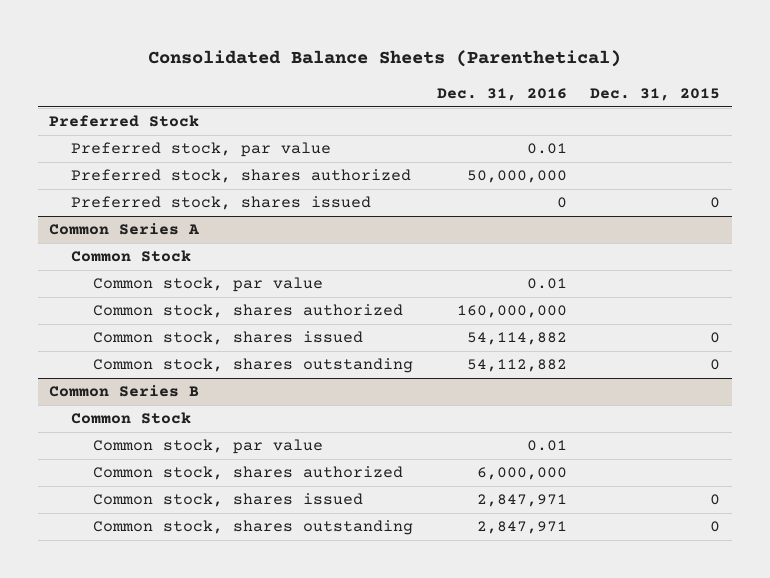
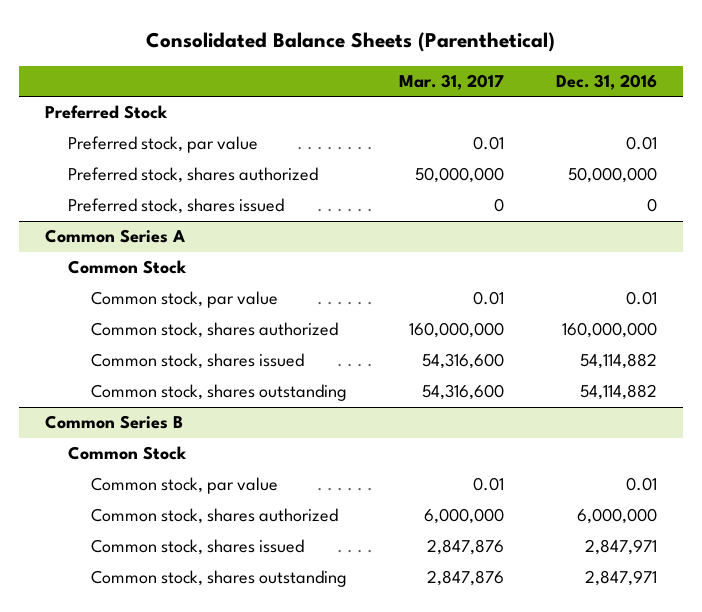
- | Dec. 31, 2016 | Dec. 31, 2015
+ | Mar. 31, 2017 | Dec. 31, 2016
@ Common Series A
- Common stock, shares outstanding | 54,112,882 | 0
+ Common stock, shares outstanding | 54,316,600 | 54,114,882

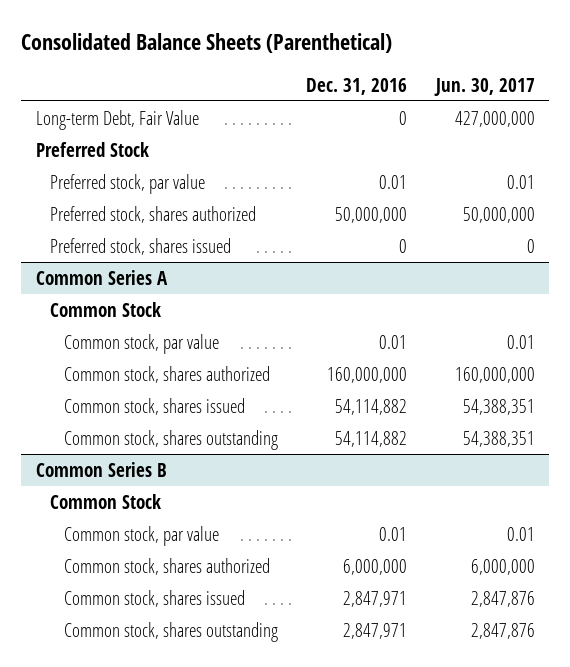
- | Mar. 31, 2017 | Dec. 31, 2016
+ | Dec. 31, 2016 | Jun. 30, 2017
+ Long-term Debt, Fair Value | 0 | 427,000,000

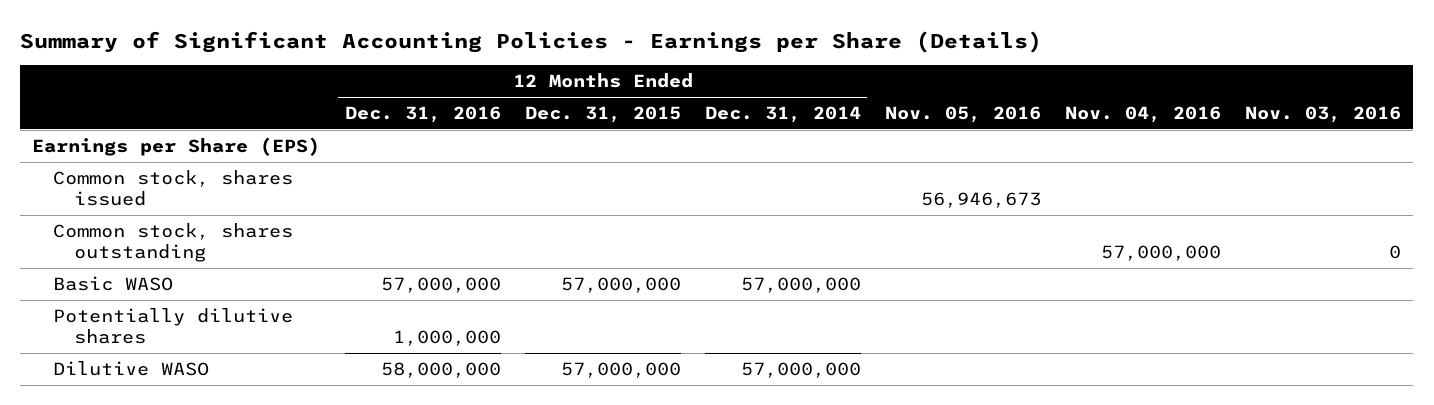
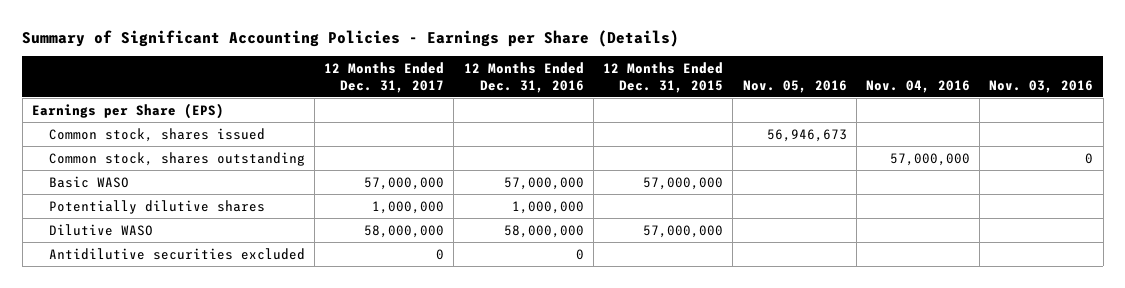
- | 12 Months Ended Dec. 31, 2016 | 12 Months Ended Dec. 31, 2015 | 12 Months Ended Dec. 31, 2014 | Nov. 05, 2016 | Nov. 04, 2016 | Nov. 03, 2016
+ | 12 Months Ended Dec. 31, 2017 | 12 Months Ended Dec. 31, 2016 | 12 Months Ended Dec. 31, 2015 | Nov. 05, 2016 | Nov. 04, 2016 | Nov. 03, 2016
+ Antidilutive securities excluded | 0 | 0 | | | |

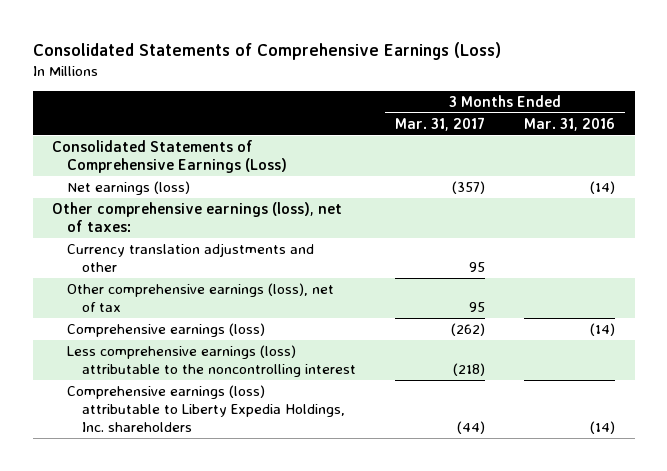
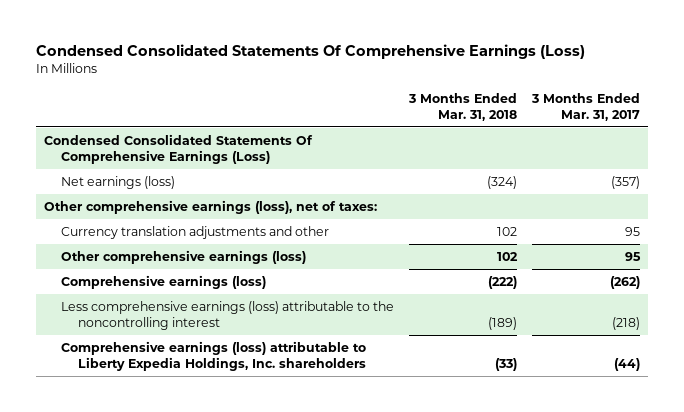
- Consolidated Statements of Comprehensive Earnings (Loss)
+ Condensed Consolidated Statements Of Comprehensive Earnings (Loss)
- | 3 Months Ended Mar. 31, 2017 | 3 Months Ended Mar. 31, 2016
+ | 3 Months Ended Mar. 31, 2018 | 3 Months Ended Mar. 31, 2017
- Consolidated Statements of Comprehensive Earnings (Loss)
+ Condensed Consolidated Statements Of Comprehensive Earnings (Loss)
- Other comprehensive earnings (loss), net of tax | 95 |
+ Other comprehensive earnings (loss) | 102 | 95

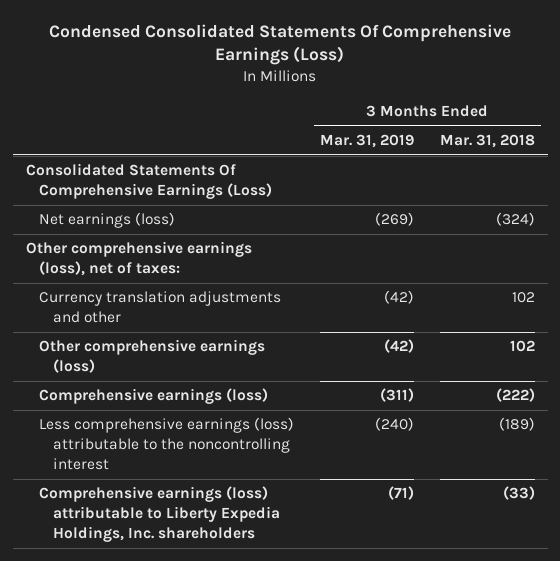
- | 3 Months Ended Mar. 31, 2018 | 3 Months Ended Mar. 31, 2017
+ | 3 Months Ended Mar. 31, 2019 | 3 Months Ended Mar. 31, 2018
- Condensed Consolidated Statements Of Comprehensive Earnings (Loss)
+ Consolidated Statements Of Comprehensive Earnings (Loss)

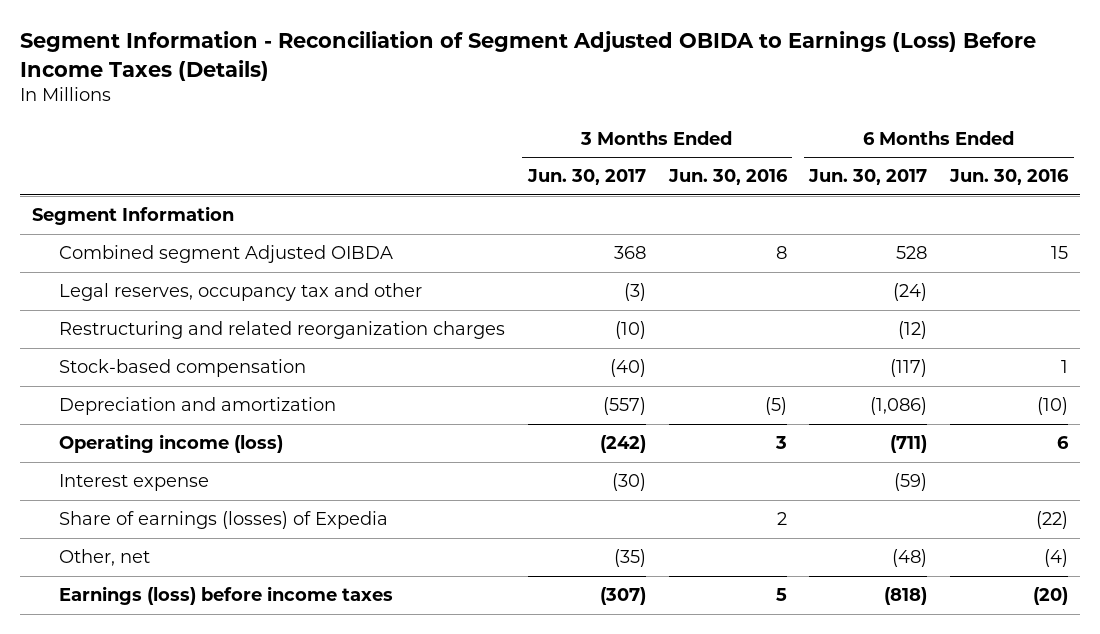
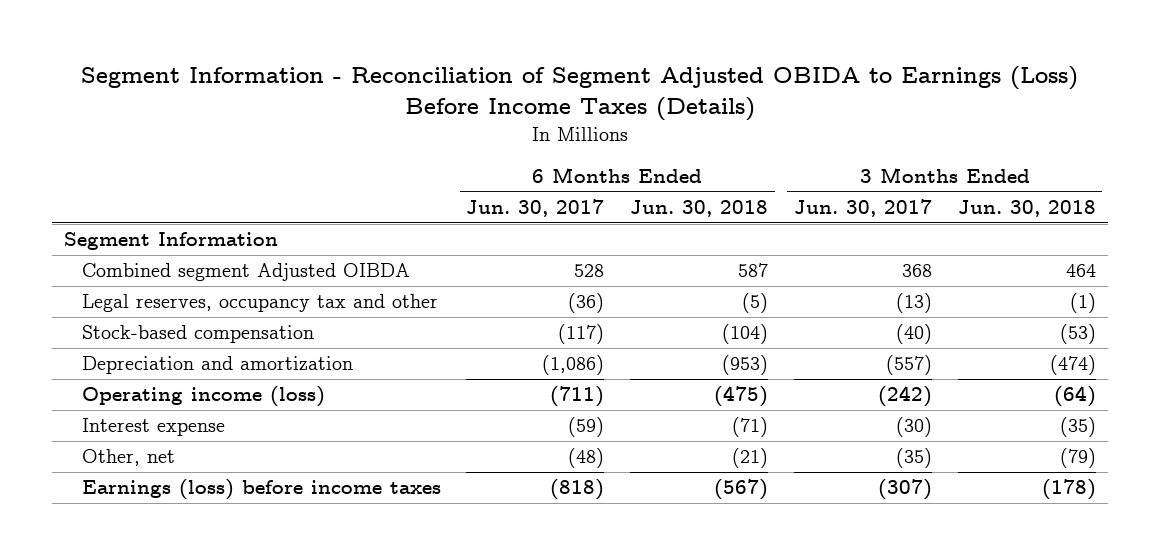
- | 3 Months Ended Jun. 30, 2017 | 3 Months Ended Jun. 30, 2016 | 6 Months Ended Jun. 30, 2017 | 6 Months Ended Jun. 30, 2016
+ | 6 Months Ended Jun. 30, 2017 | 6 Months Ended Jun. 30, 2018 | 3 Months Ended Jun. 30, 2017 | 3 Months Ended Jun. 30, 2018
- Legal reserves, occupancy tax and other | (3) | | (24) |
- Restructuring and related reorganization charges | (10) | | (12) |
+ Legal reserves, occupancy tax and other | (36) | (5) | (13) | (1)
- Share of earnings (losses) of Expedia | | 2 | | (22)

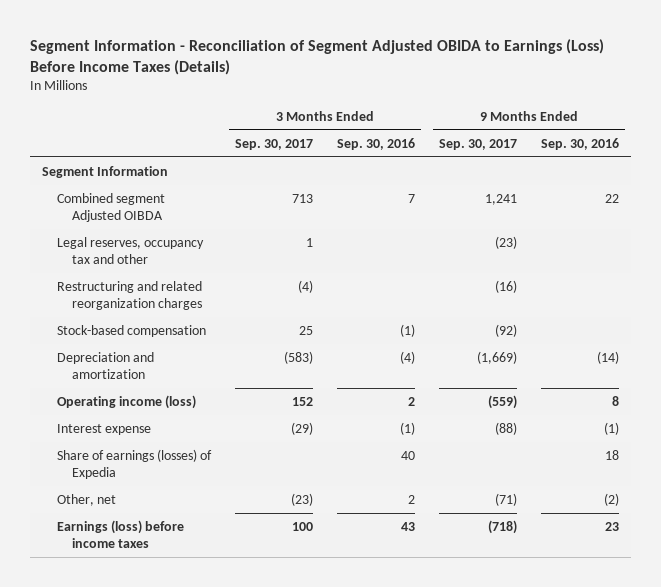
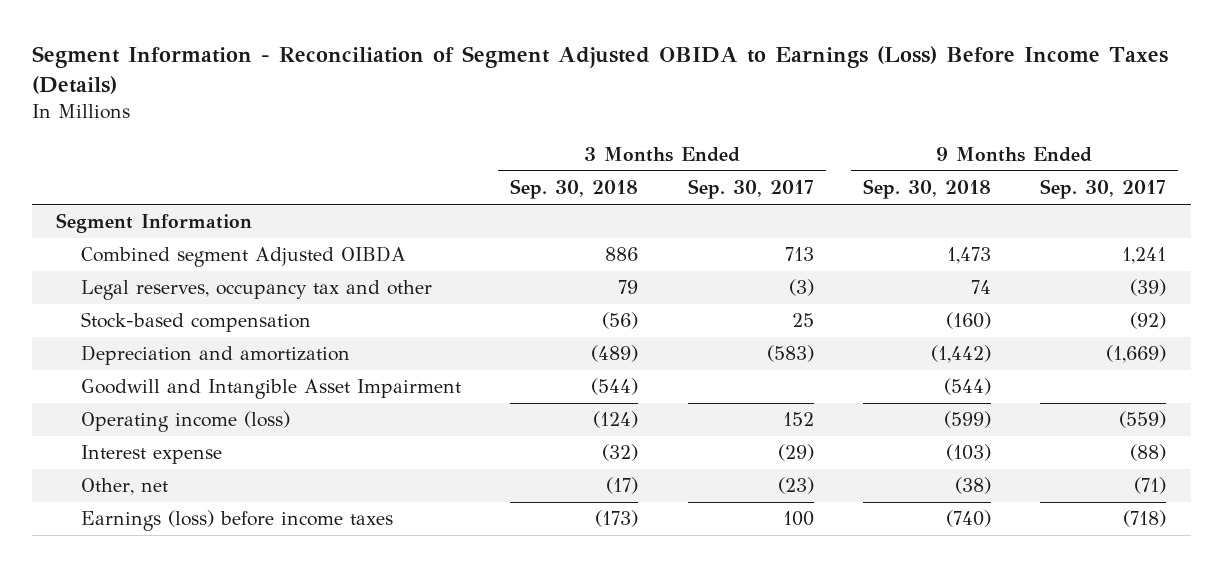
- | 3 Months Ended Sep. 30, 2017 | 3 Months Ended Sep. 30, 2016 | 9 Months Ended Sep. 30, 2017 | 9 Months Ended Sep. 30, 2016
+ | 3 Months Ended Sep. 30, 2018 | 3 Months Ended Sep. 30, 2017 | 9 Months Ended Sep. 30, 2018 | 9 Months Ended Sep. 30, 2017
- Legal reserves, occupancy tax and other | 1 | | (23) |
- Restructuring and related reorganization charges | (4) | | (16) |
+ Legal reserves, occupancy tax and other | 79 | (3) | 74 | (39)
+ Goodwill and Intangible Asset Impairment | (544) | | (544) |
- Share of earnings (losses) of Expedia | | 40 | | 18

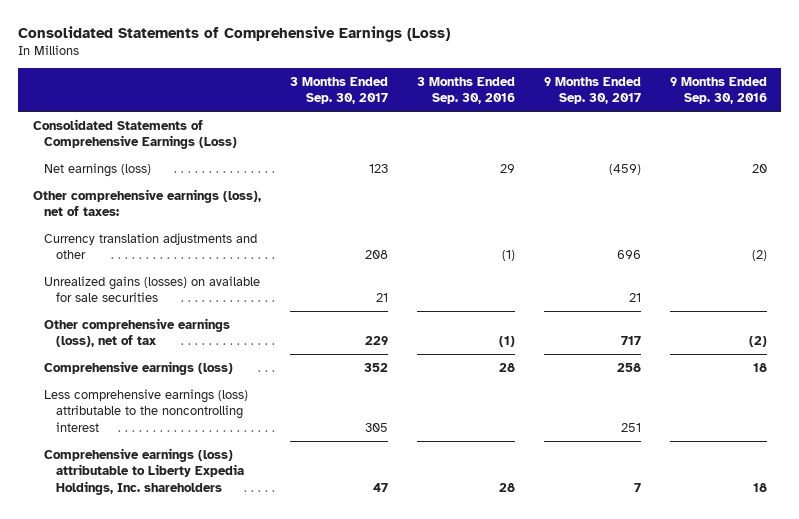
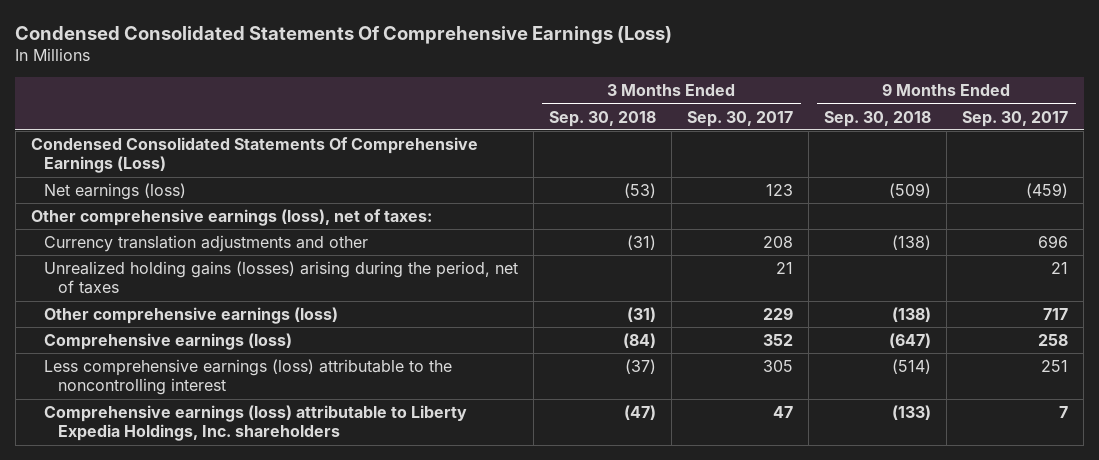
- Consolidated Statements of Comprehensive Earnings (Loss)
+ Condensed Consolidated Statements Of Comprehensive Earnings (Loss)
- | 3 Months Ended Sep. 30, 2017 | 3 Months Ended Sep. 30, 2016 | 9 Months Ended Sep. 30, 2017 | 9 Months Ended Sep. 30, 2016
+ | 3 Months Ended Sep. 30, 2018 | 3 Months Ended Sep. 30, 2017 | 9 Months Ended Sep. 30, 2018 | 9 Months Ended Sep. 30, 2017
- Consolidated Statements of Comprehensive Earnings (Loss)
+ Condensed Consolidated Statements Of Comprehensive Earnings (Loss)
- Unrealized gains (losses) on available for sale securities | 21 | | 21 |
- Other comprehensive earnings (loss), net of tax | 229 | (1) | 717 | (2)
+ Unrealized holding gains (losses) arising during the period, net of taxes | | 21 | | 21
+ Other comprehensive earnings (loss) | (31) | 229 | (138) | 717

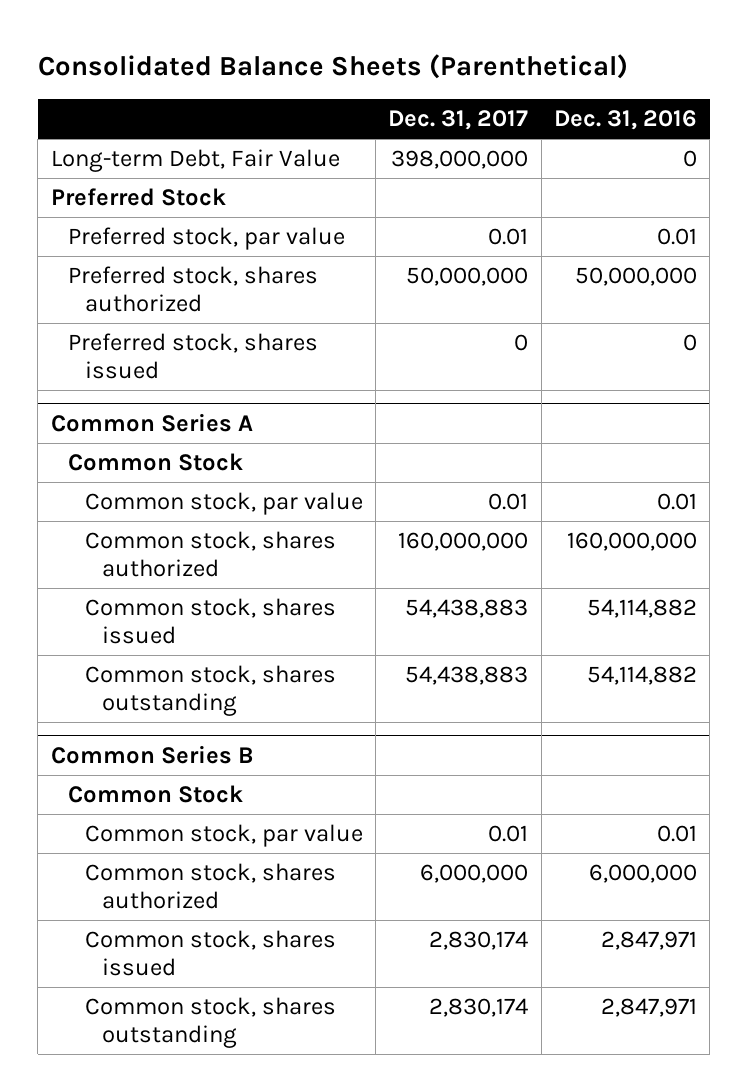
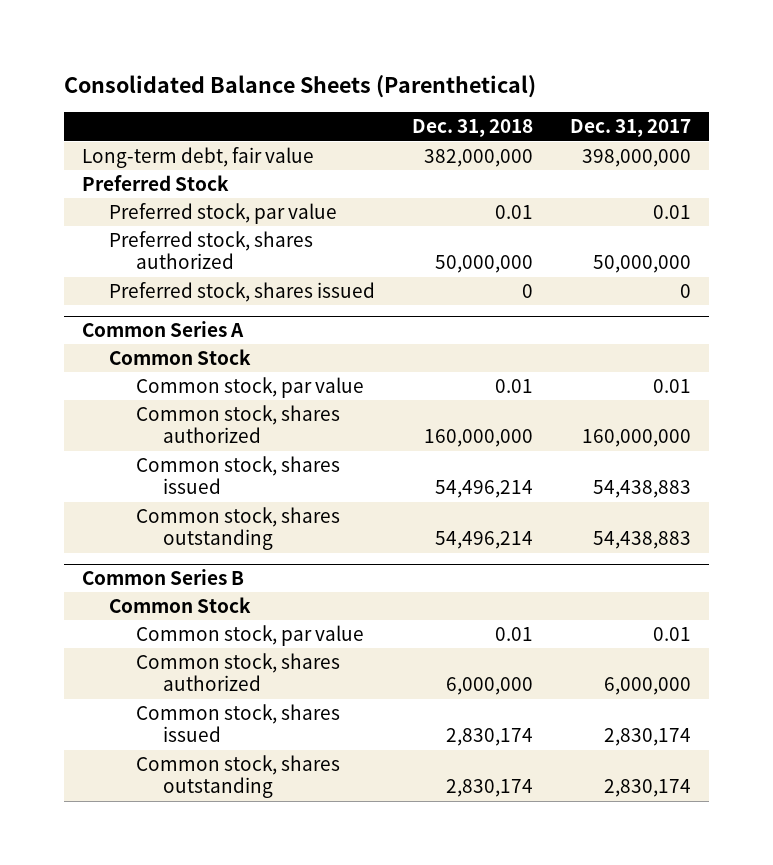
- | Dec. 31, 2017 | Dec. 31, 2016
+ | Dec. 31, 2018 | Dec. 31, 2017
- Long-term Debt, Fair Value | 398,000,000 | 0
+ Long-term debt, fair value | 382,000,000 | 398,000,000

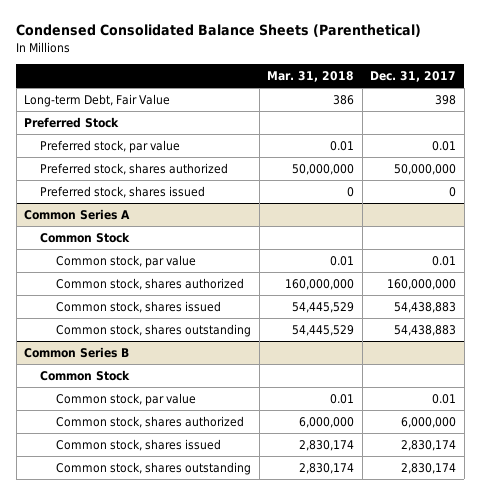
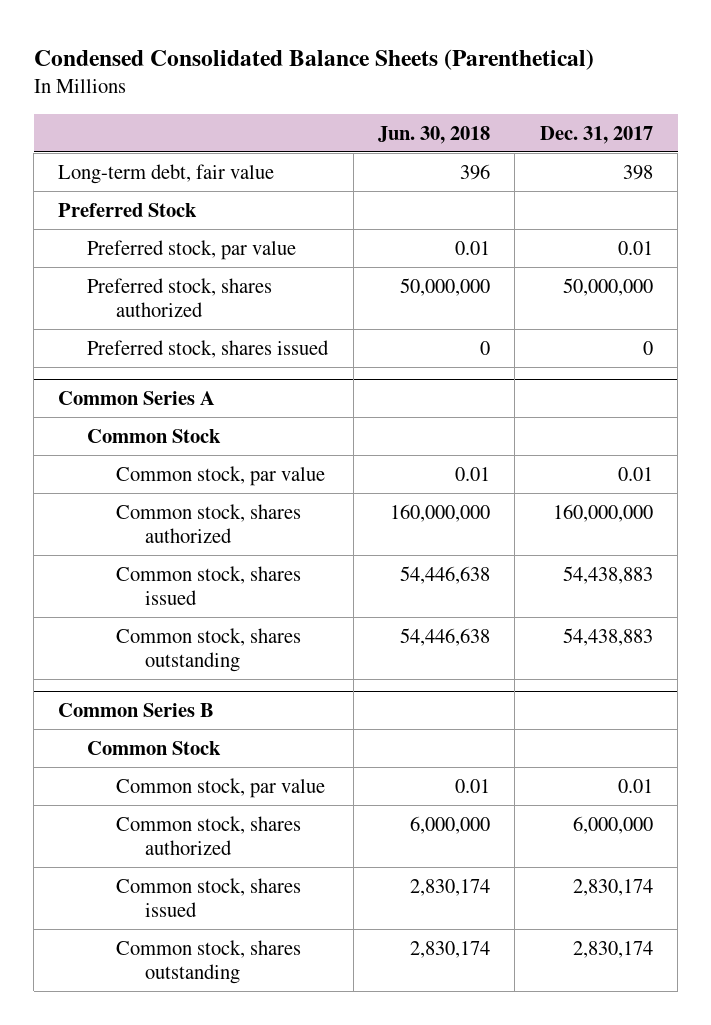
- | Mar. 31, 2018 | Dec. 31, 2017
+ | Jun. 30, 2018 | Dec. 31, 2017
- Long-term Debt, Fair Value | 386 | 398
+ Long-term debt, fair value | 396 | 398

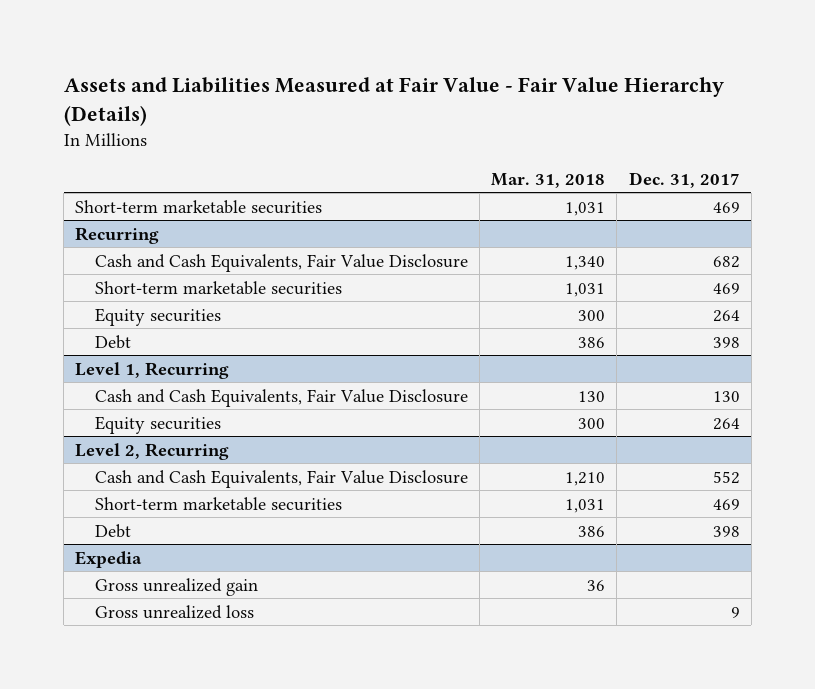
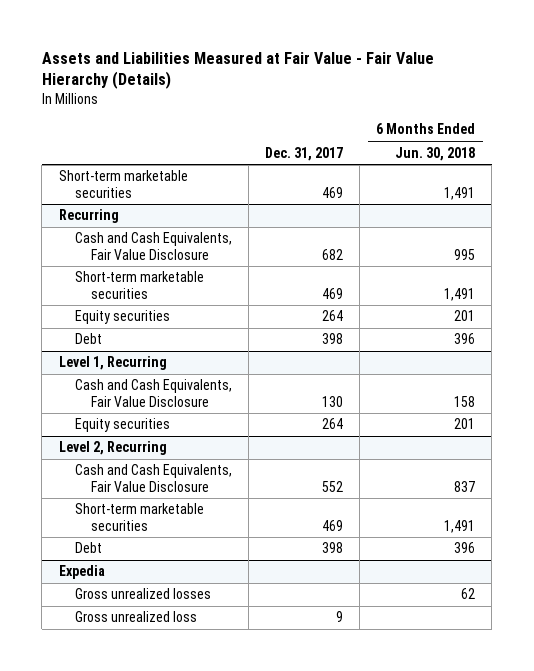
- | Mar. 31, 2018 | Dec. 31, 2017
+ | Dec. 31, 2017 | 6 Months Ended Jun. 30, 2018
@ Expedia
- Gross unrealized gain | 36 |
+ Gross unrealized losses | | 62

